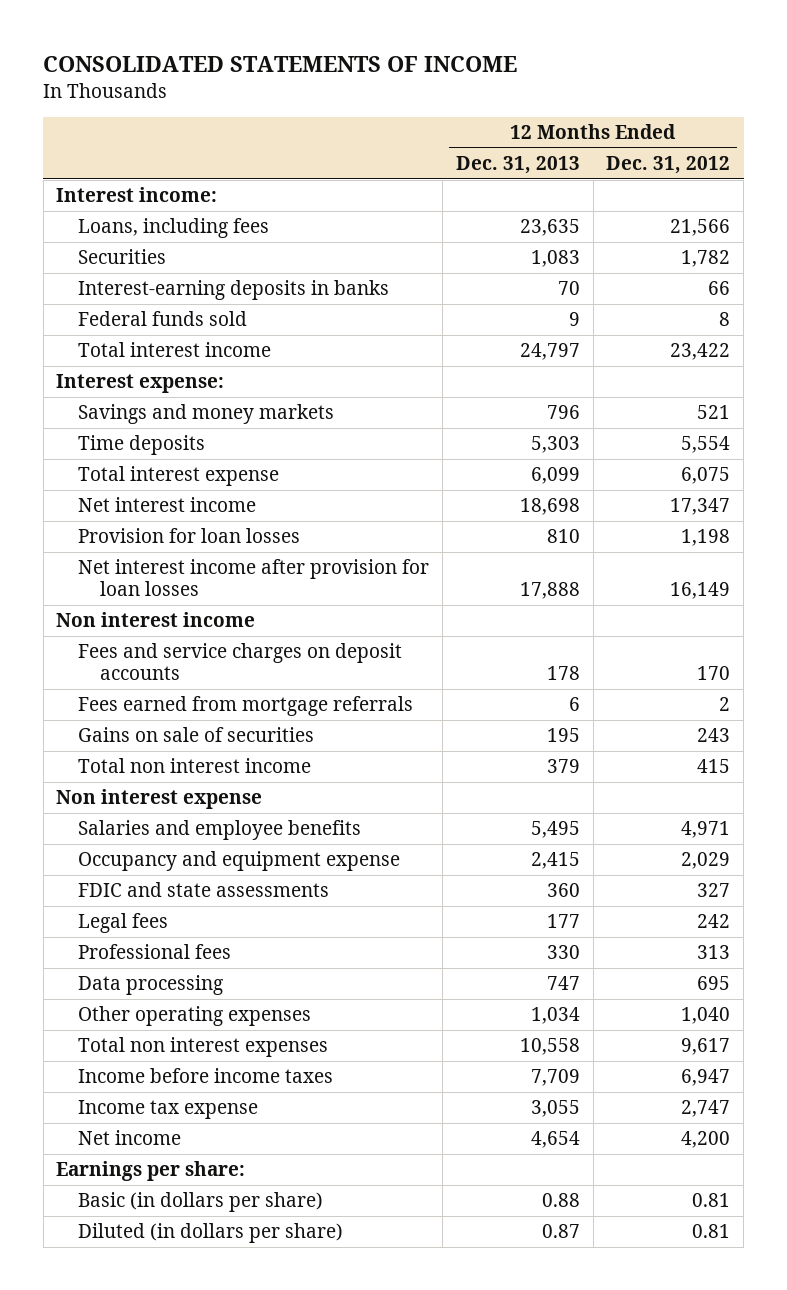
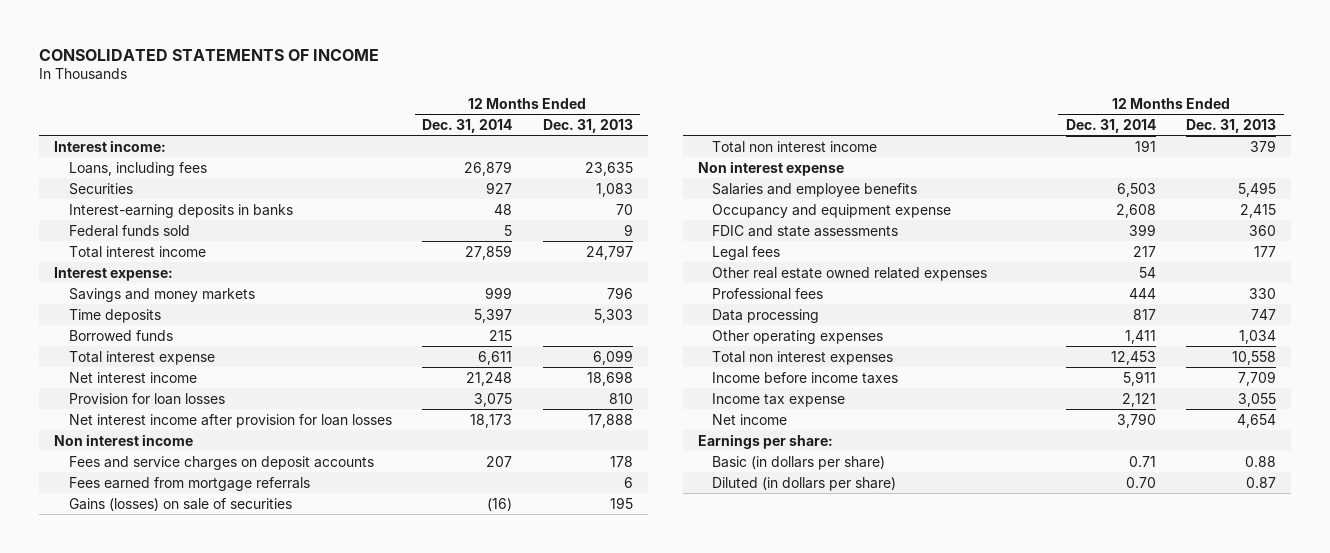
- | 12 Months Ended Dec. 31, 2013 | 12 Months Ended Dec. 31, 2012
+ | 12 Months Ended Dec. 31, 2014 | 12 Months Ended Dec. 31, 2013
+ Borrowed funds | 215 |
- Gains on sale of securities | 195 | 243
+ Gains (losses) on sale of securities | (16) | 195
+ Other real estate owned related expenses | 54 |

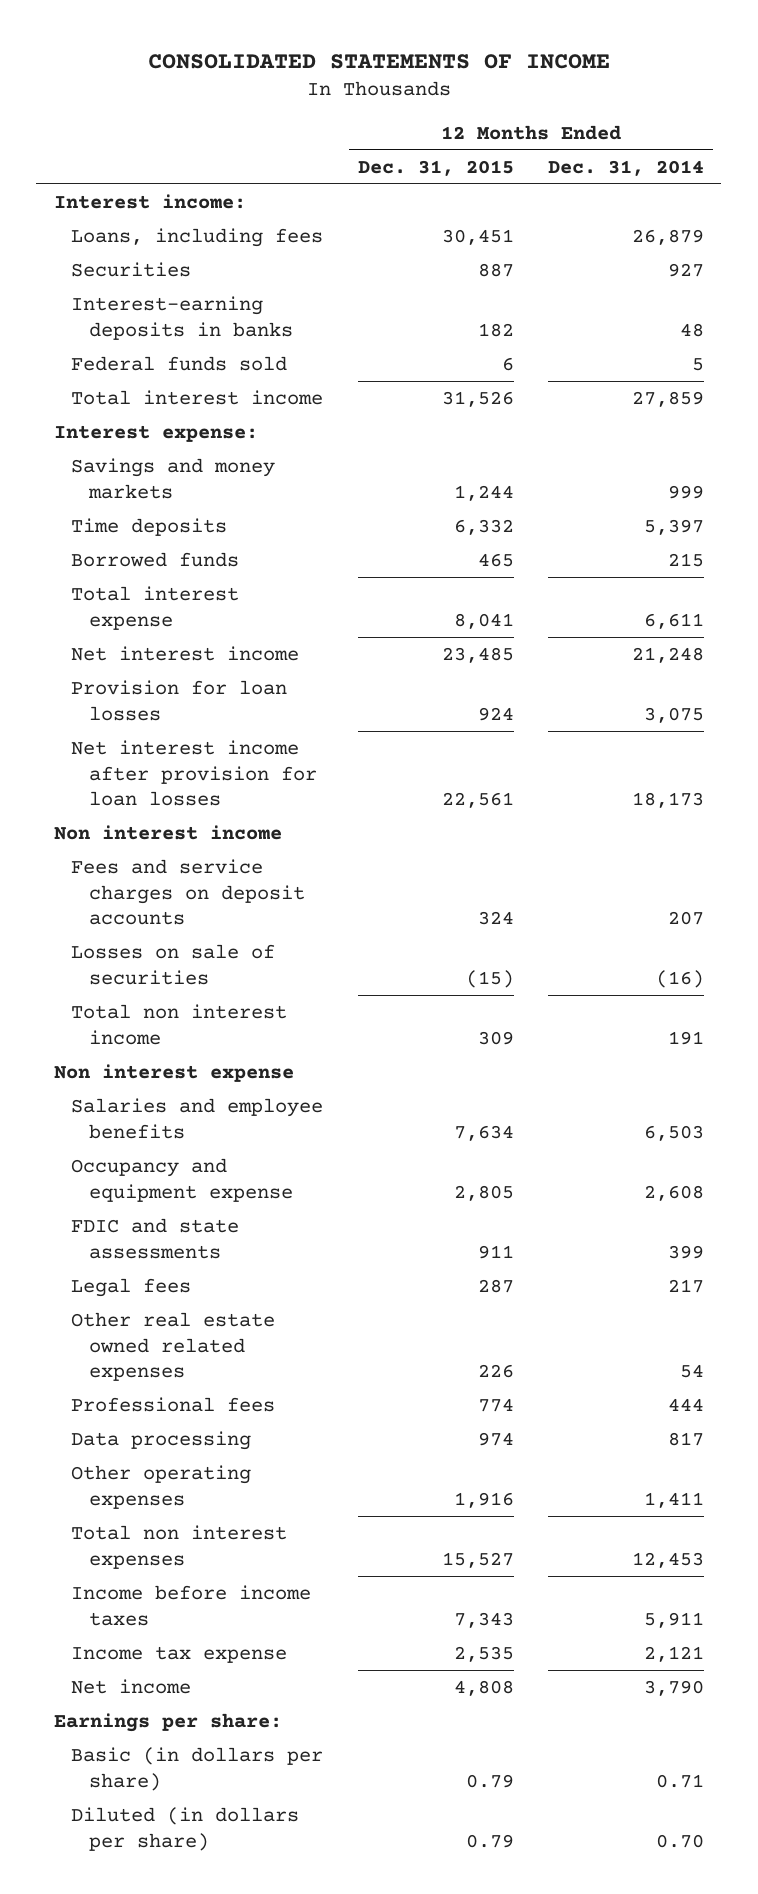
- | 12 Months Ended Dec. 31, 2014 | 12 Months Ended Dec. 31, 2013
+ | 12 Months Ended Dec. 31, 2015 | 12 Months Ended Dec. 31, 2014
- Fees earned from mortgage referrals | | 6
- Gains (losses) on sale of securities | (16) | 195
+ Losses on sale of securities | (15) | (16)

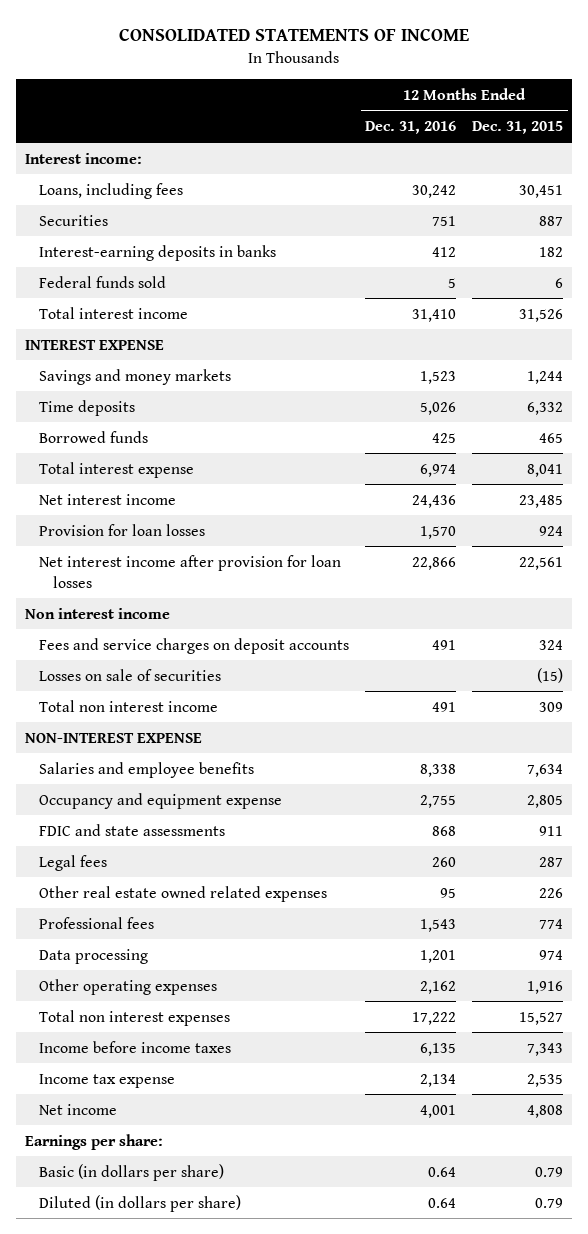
- | 12 Months Ended Dec. 31, 2015 | 12 Months Ended Dec. 31, 2014
+ | 12 Months Ended Dec. 31, 2016 | 12 Months Ended Dec. 31, 2015
- Interest expense:
+ INTEREST EXPENSE
- Non interest expense
+ NON-INTEREST EXPENSE

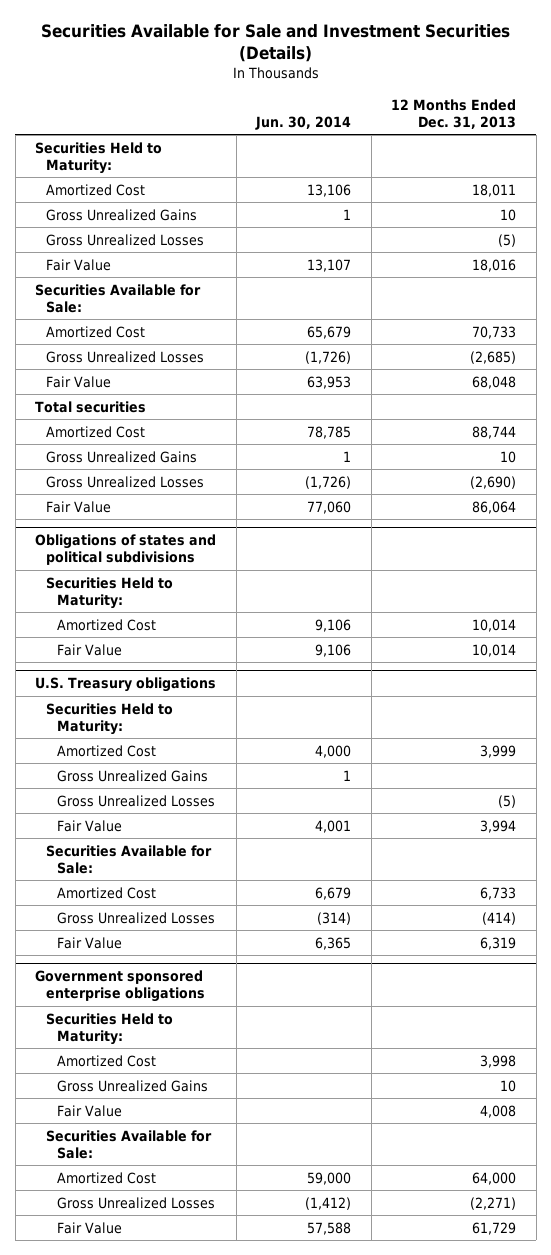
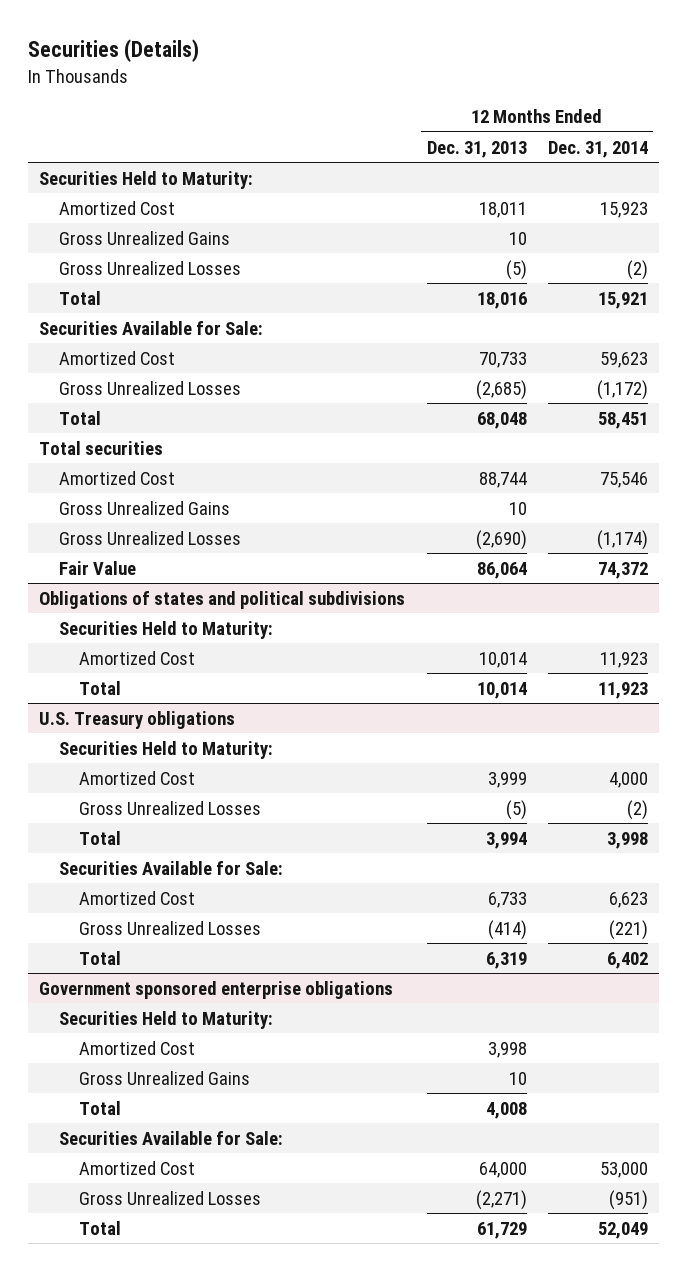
- Securities Available for Sale and Investment Securities (Details)
+ Securities (Details)
- | Jun. 30, 2014 | 12 Months Ended Dec. 31, 2013
+ | 12 Months Ended Dec. 31, 2013 | 12 Months Ended Dec. 31, 2014
- Fair Value | 13,107 | 18,016
+ Total | 18,016 | 15,921
- Fair Value | 63,953 | 68,048
+ Total | 68,048 | 58,451
@ Obligations of states and political subdivisions
- Fair Value | 9,106 | 10,014
+ Total | 10,014 | 11,923
@ U.S. Treasury obligations
- Gross Unrealized Gains | 1 |
- Fair Value | 4,001 | 3,994
+ Total | 3,994 | 3,998
- Fair Value | 6,365 | 6,319
+ Total | 6,319 | 6,402
@ Government sponsored enterprise obligations
- Fair Value | | 4,008
+ Total | 4,008 |
- Fair Value | 57,588 | 61,729
+ Total | 61,729 | 52,049

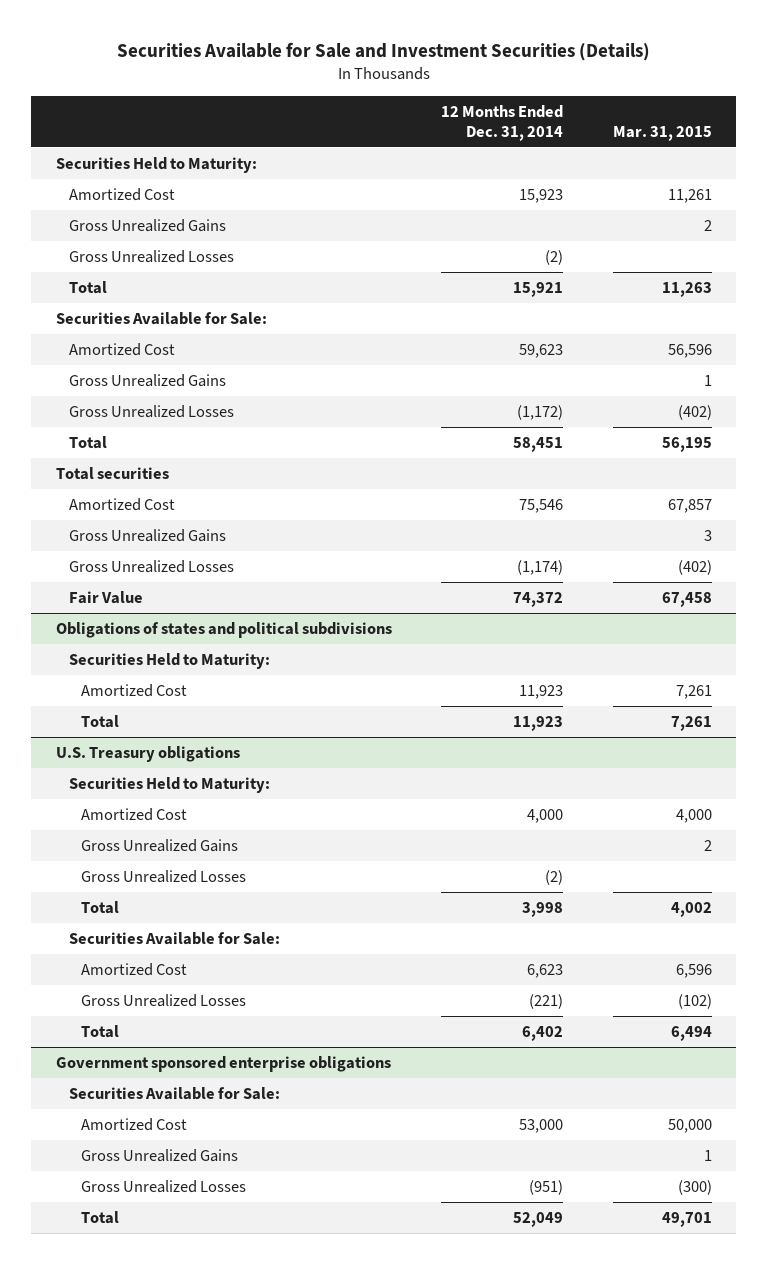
- Securities (Details)
+ Securities Available for Sale and Investment Securities (Details)
- | 12 Months Ended Dec. 31, 2013 | 12 Months Ended Dec. 31, 2014
+ | 12 Months Ended Dec. 31, 2014 | Mar. 31, 2015
+ Gross Unrealized Gains | | 1
@ U.S. Treasury obligations
+ Gross Unrealized Gains | | 2
@ Government sponsored enterprise obligations
- Securities Held to Maturity:
- Amortized Cost | 3,998 |
- Total | 4,008 |
moved down: Gross Unrealized Gains | | 1

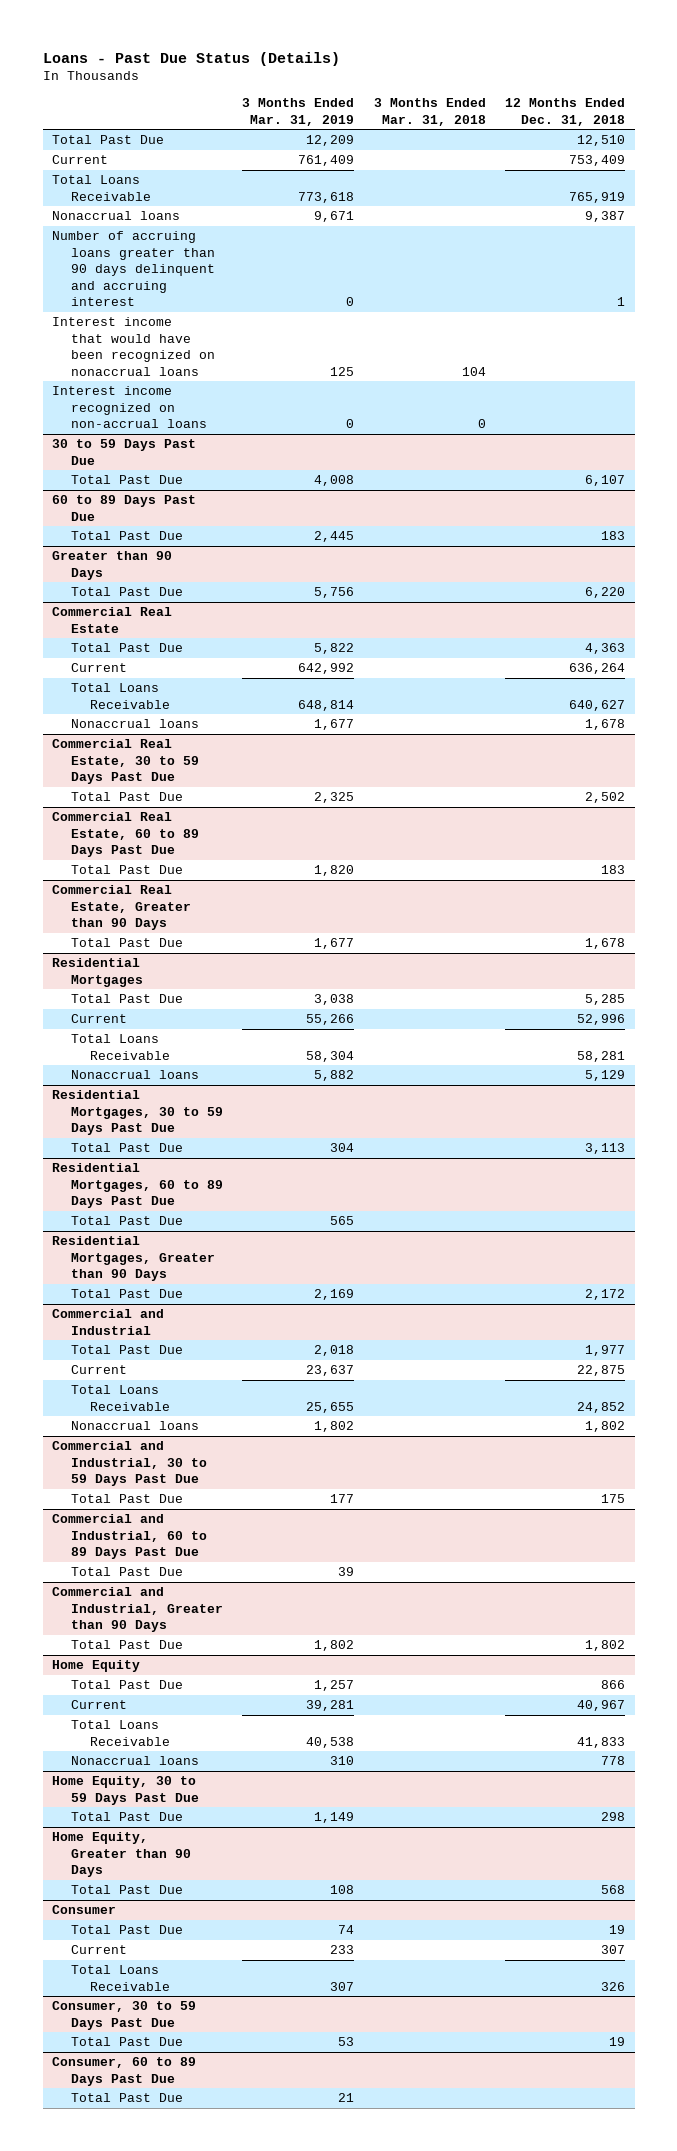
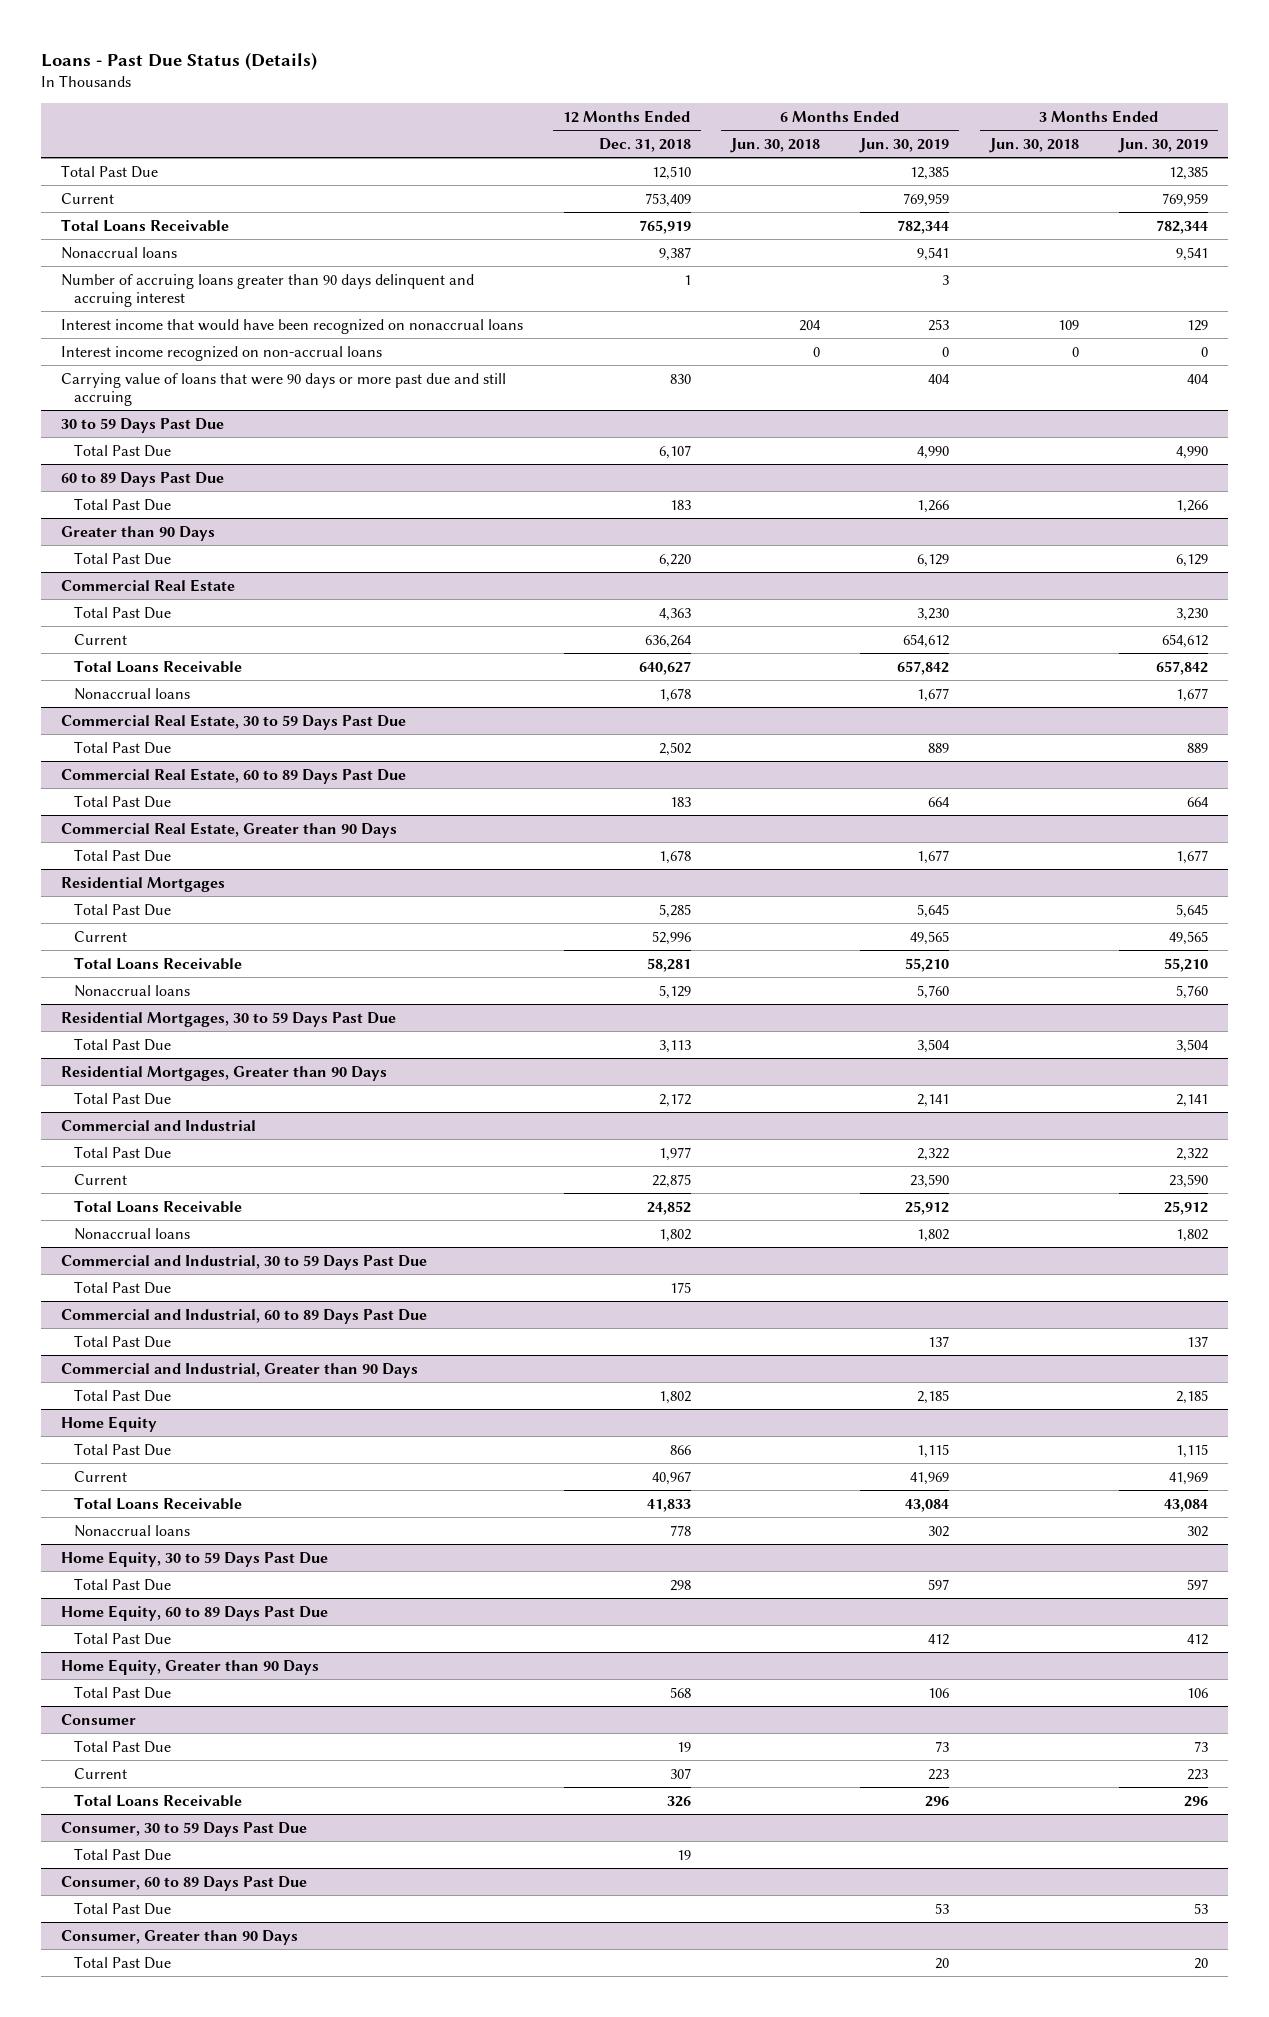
- | 3 Months Ended Mar. 31, 2019 | 3 Months Ended Mar. 31, 2018 | 12 Months Ended Dec. 31, 2018
+ | 12 Months Ended Dec. 31, 2018 | 6 Months Ended Jun. 30, 2018 | 6 Months Ended Jun. 30, 2019 | 3 Months Ended Jun. 30, 2018 | 3 Months Ended Jun. 30, 2019
+ Carrying value of loans that were 90 days or more past due and still accruing | 830 | | 404 | | 404
- Residential Mortgages, 60 to 89 Days Past Due
- Total Past Due | 565 | |
+ Home Equity, 60 to 89 Days Past Due
+ Total Past Due | | | 412 | | 412
+ Consumer, Greater than 90 Days
+ Total Past Due | | | 20 | | 20

